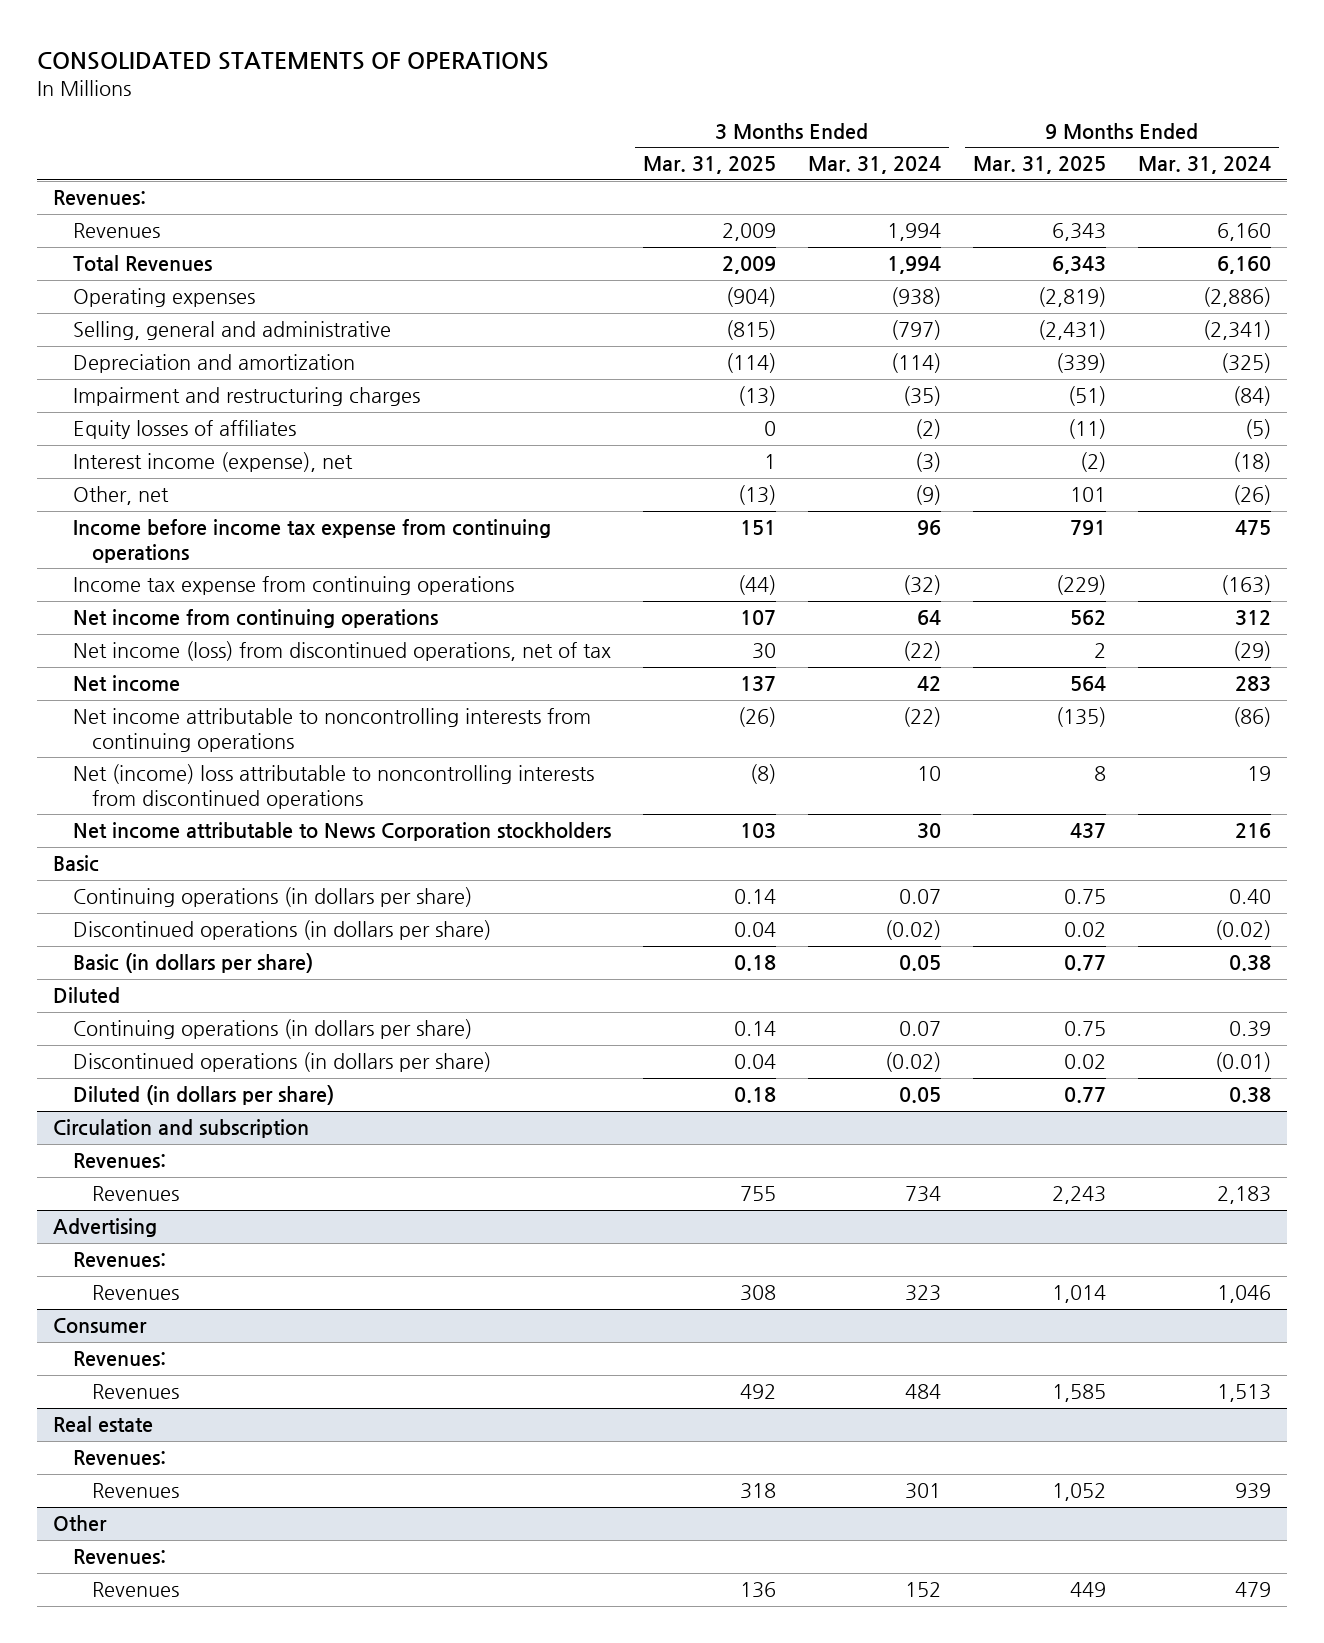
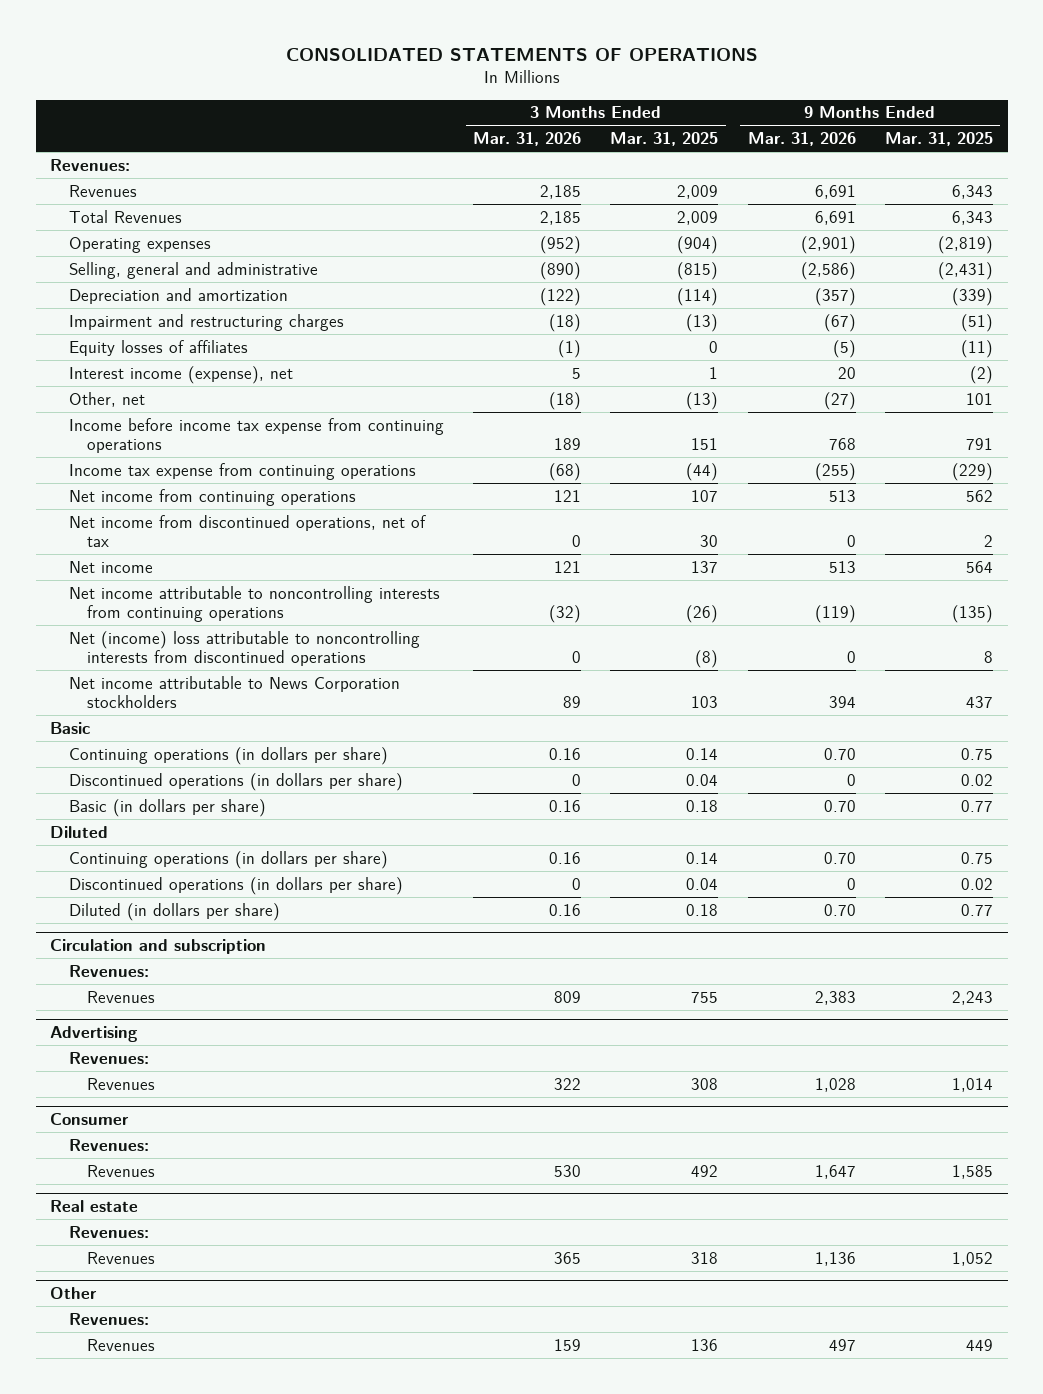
- | 3 Months Ended Mar. 31, 2025 | 3 Months Ended Mar. 31, 2024 | 9 Months Ended Mar. 31, 2025 | 9 Months Ended Mar. 31, 2024
+ | 3 Months Ended Mar. 31, 2026 | 3 Months Ended Mar. 31, 2025 | 9 Months Ended Mar. 31, 2026 | 9 Months Ended Mar. 31, 2025
- Net income (loss) from discontinued operations, net of tax | 30 | (22) | 2 | (29)
+ Net income from discontinued operations, net of tax | 0 | 30 | 0 | 2

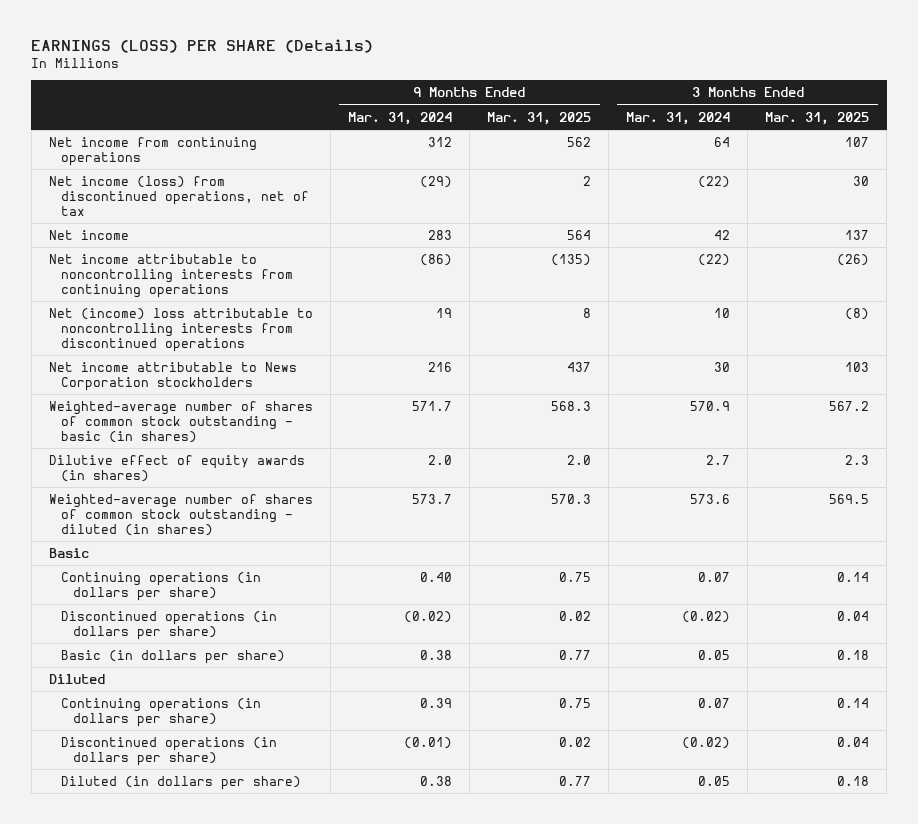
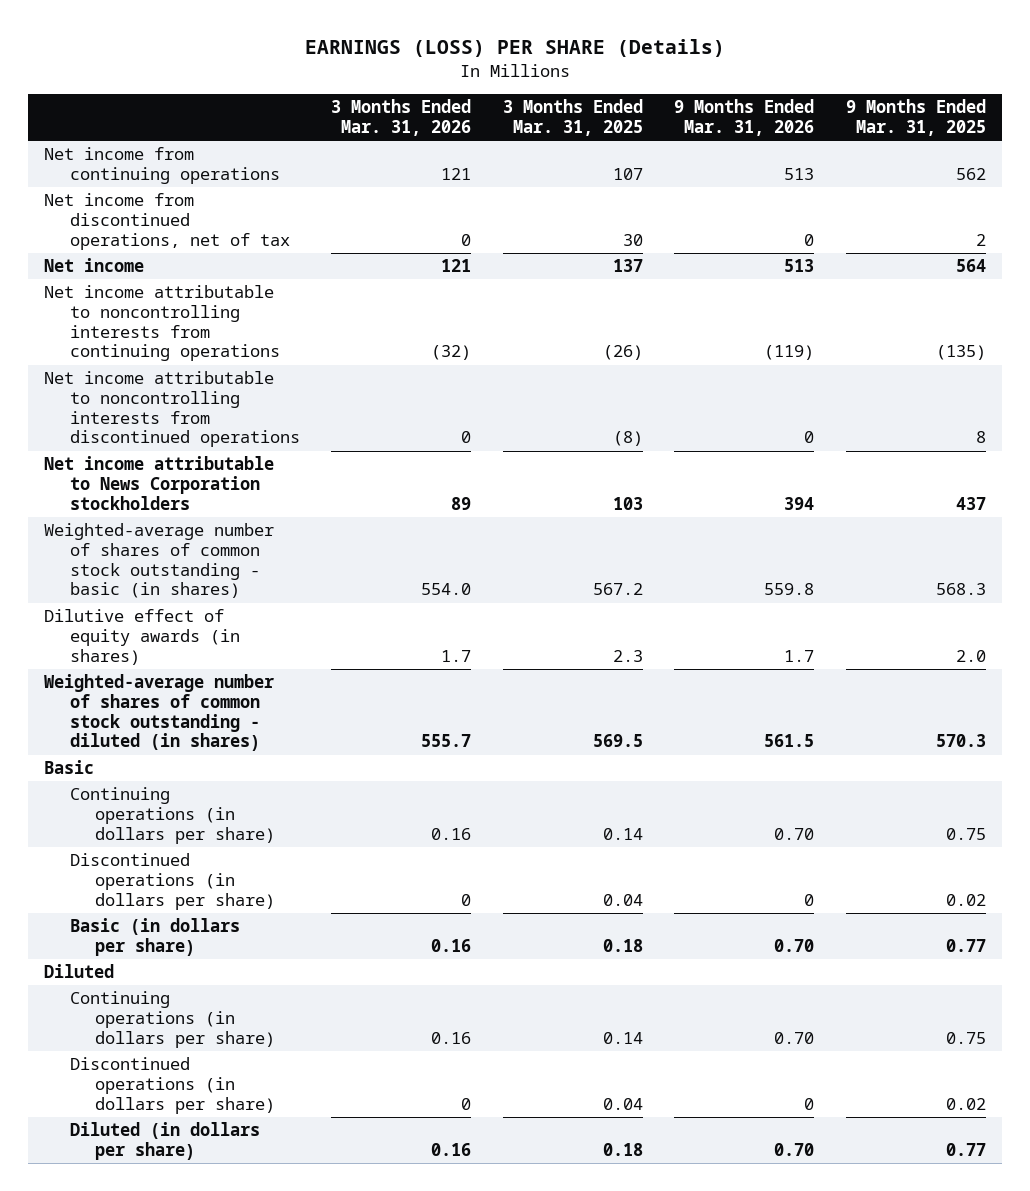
- | 9 Months Ended Mar. 31, 2024 | 9 Months Ended Mar. 31, 2025 | 3 Months Ended Mar. 31, 2024 | 3 Months Ended Mar. 31, 2025
+ | 3 Months Ended Mar. 31, 2026 | 3 Months Ended Mar. 31, 2025 | 9 Months Ended Mar. 31, 2026 | 9 Months Ended Mar. 31, 2025
- Net income (loss) from discontinued operations, net of tax | (29) | 2 | (22) | 30
+ Net income from discontinued operations, net of tax | 0 | 30 | 0 | 2
- Net (income) loss attributable to noncontrolling interests from discontinued operations | 19 | 8 | 10 | (8)
+ Net income attributable to noncontrolling interests from discontinued operations | 0 | (8) | 0 | 8

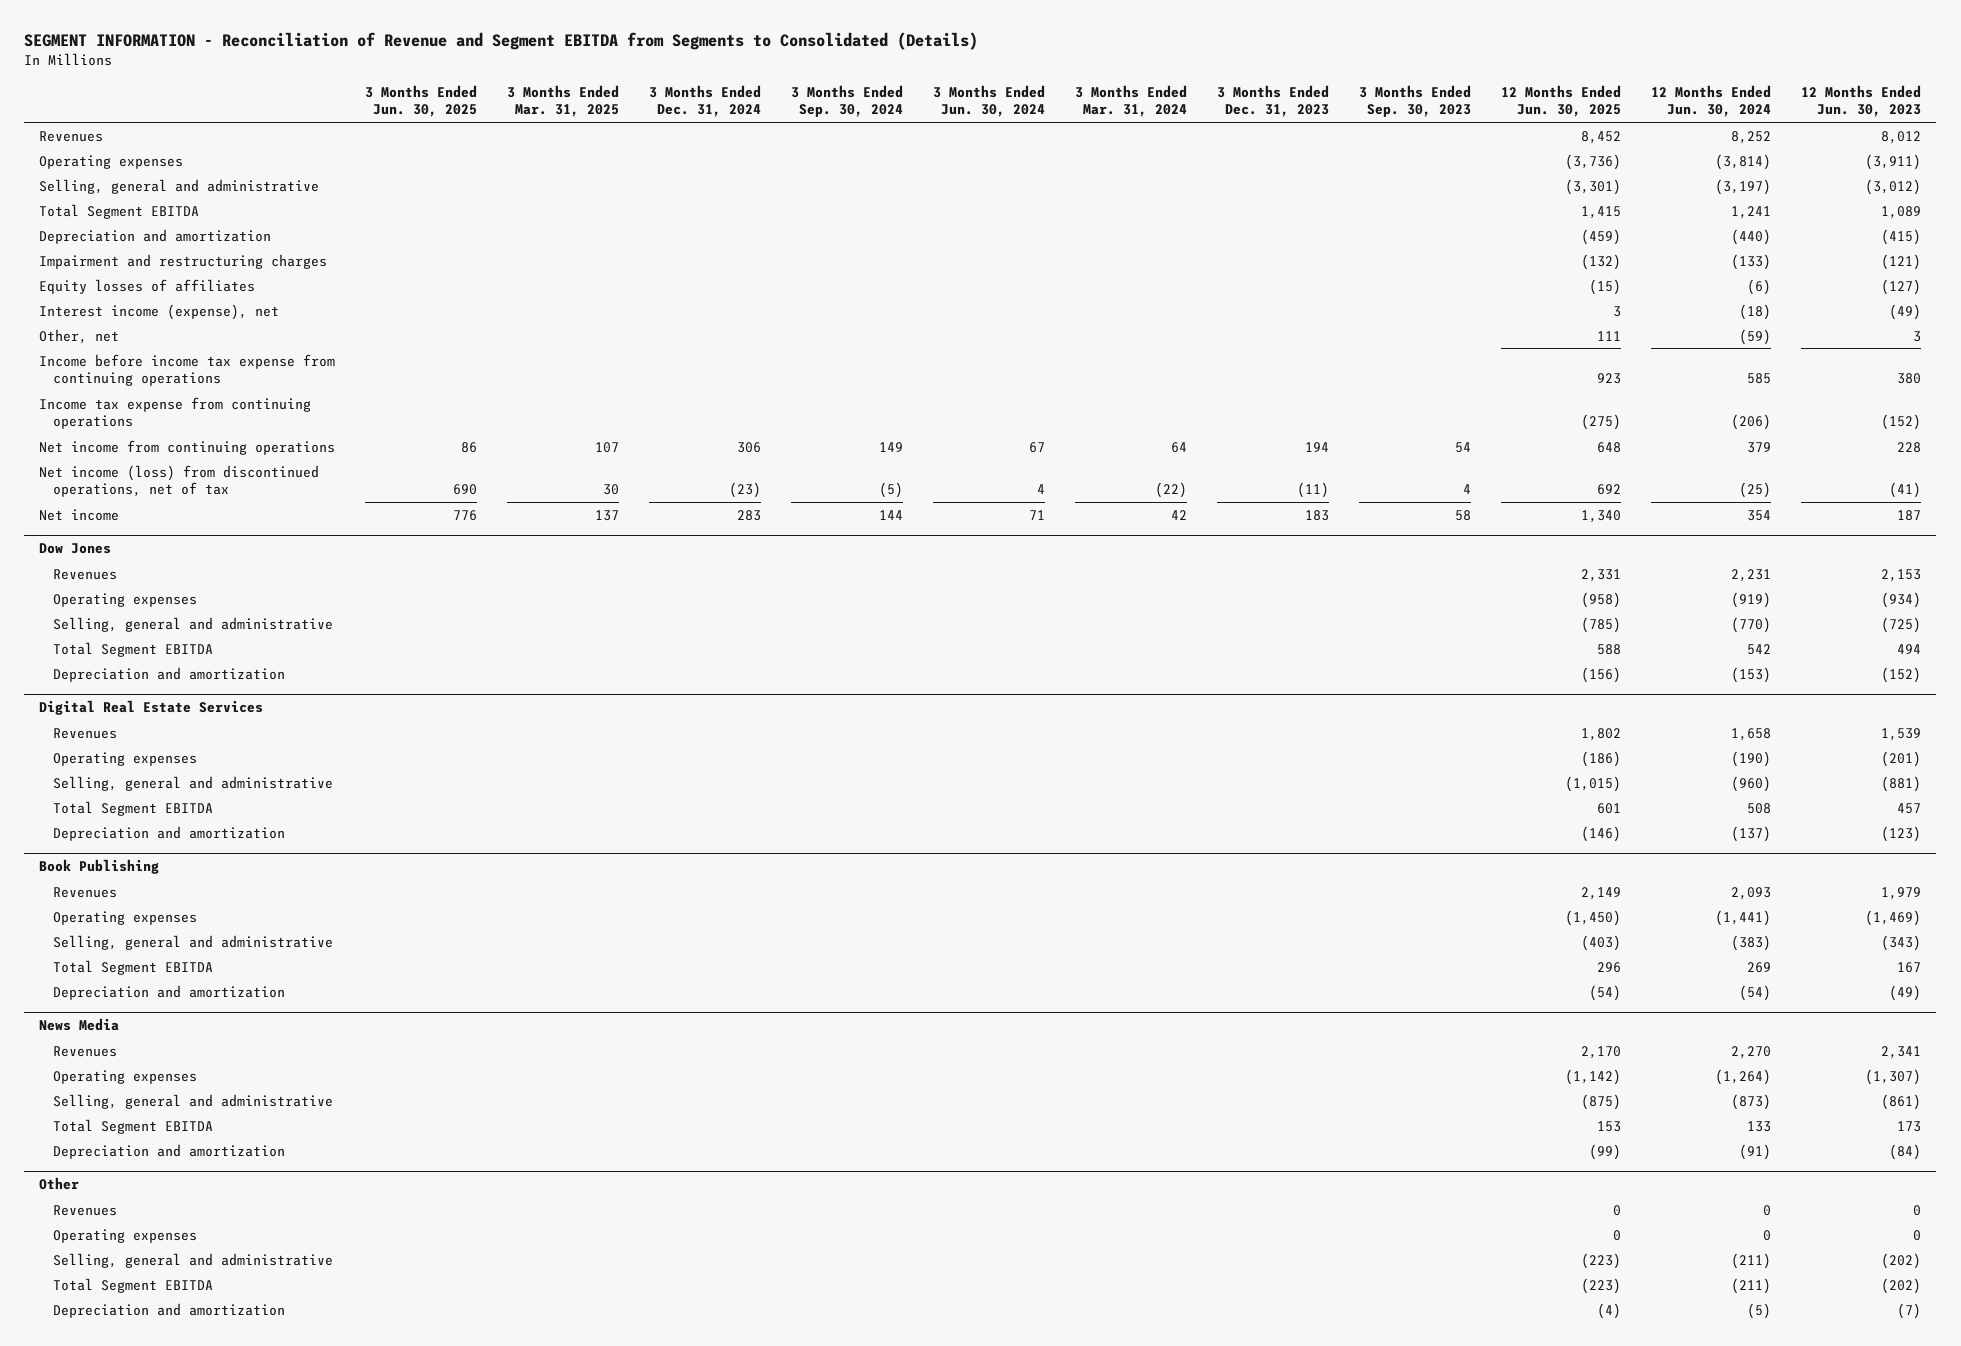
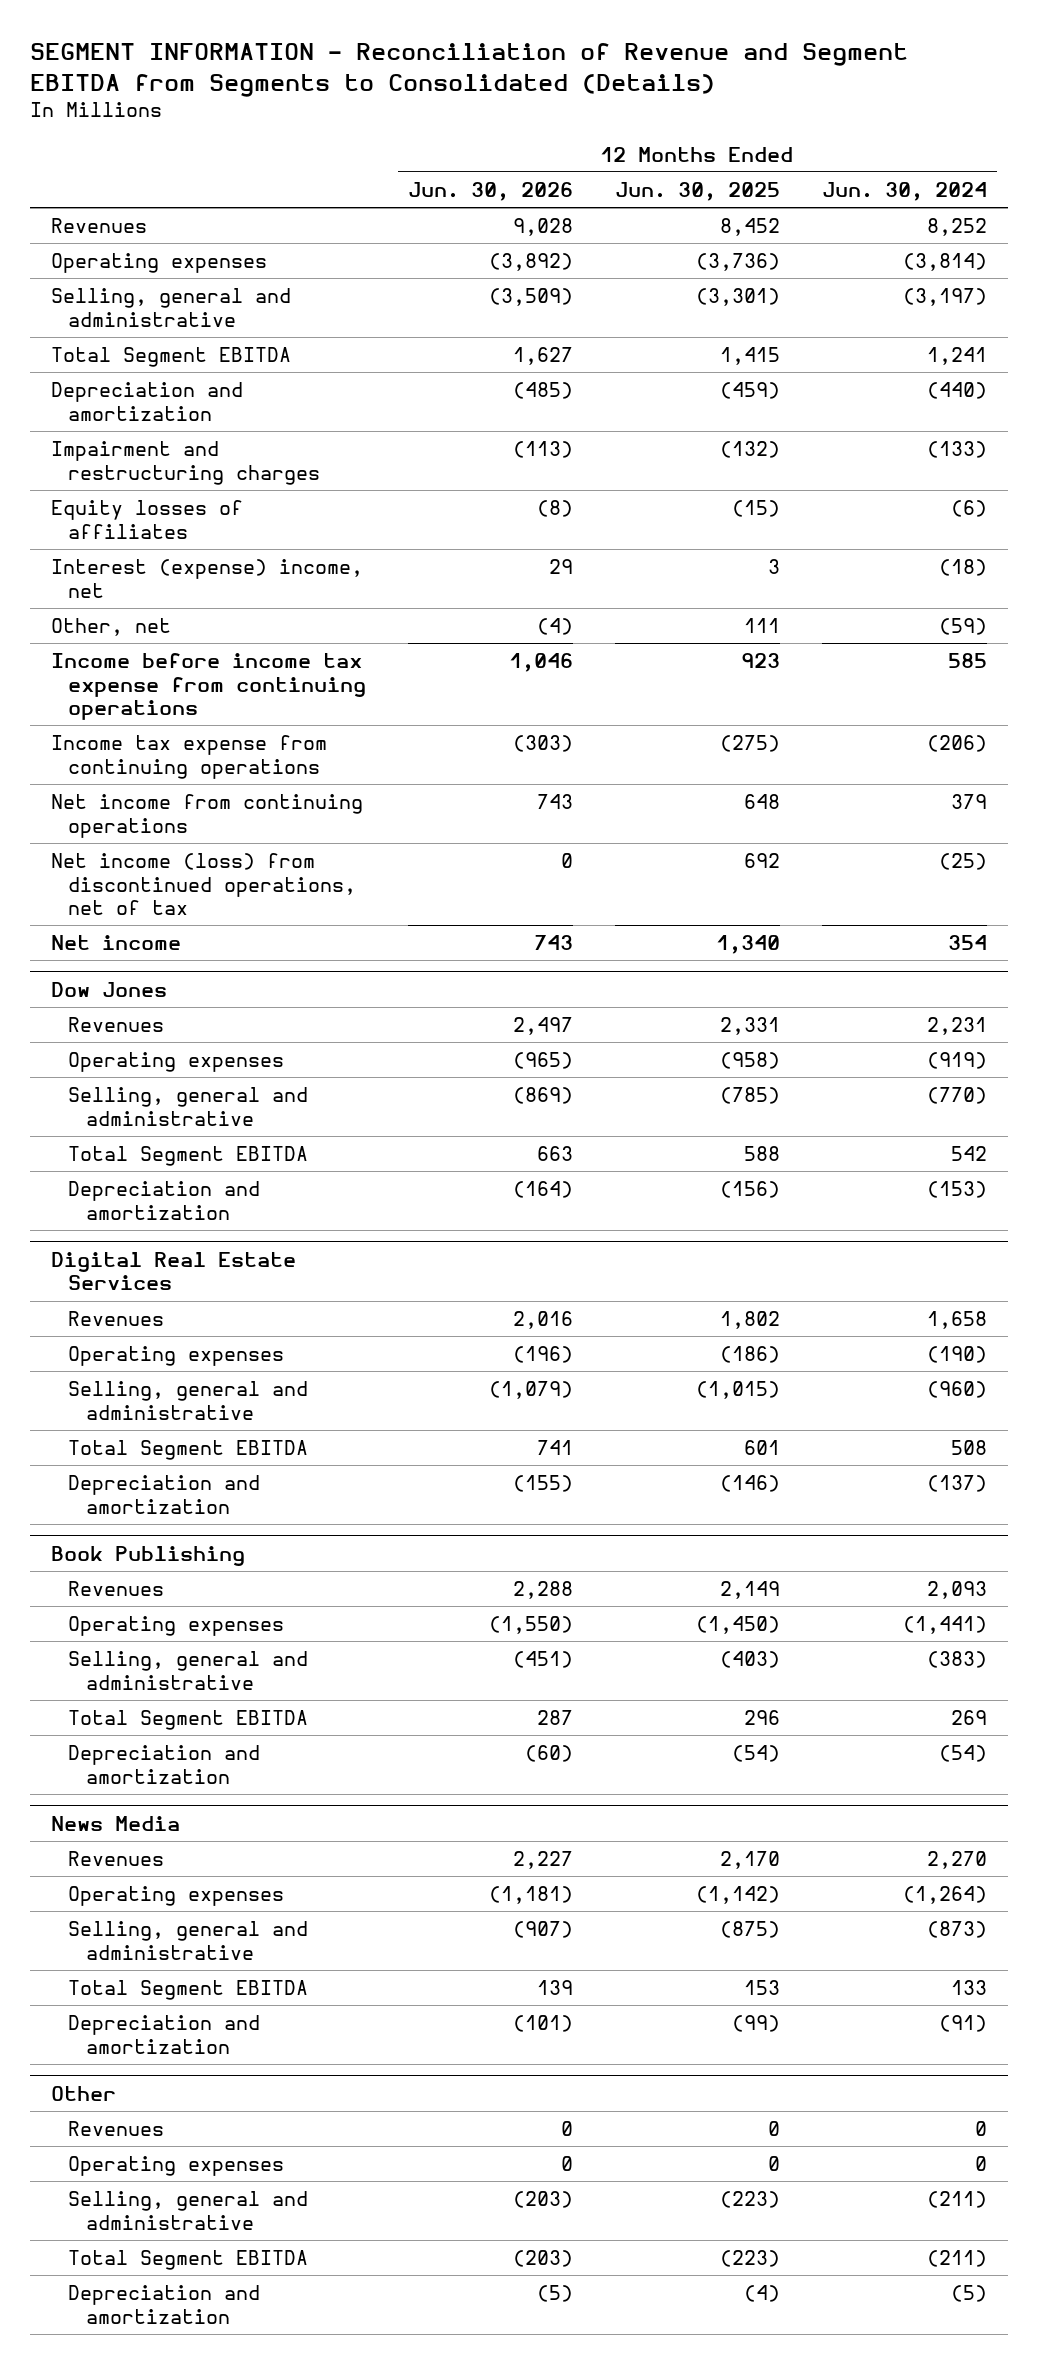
- | 3 Months Ended Jun. 30, 2025 | 3 Months Ended Mar. 31, 2025 | 3 Months Ended Dec. 31, 2024 | 3 Months Ended Sep. 30, 2024 | 3 Months Ended Jun. 30, 2024 | 3 Months Ended Mar. 31, 2024 | 3 Months Ended Dec. 31, 2023 | 3 Months Ended Sep. 30, 2023 | 12 Months Ended Jun. 30, 2025 | 12 Months Ended Jun. 30, 2024 | 12 Months Ended Jun. 30, 2023
+ | 12 Months Ended Jun. 30, 2026 | 12 Months Ended Jun. 30, 2025 | 12 Months Ended Jun. 30, 2024
- Interest income (expense), net | | | | | | | | | 3 | (18) | (49)
+ Interest (expense) income, net | 29 | 3 | (18)

